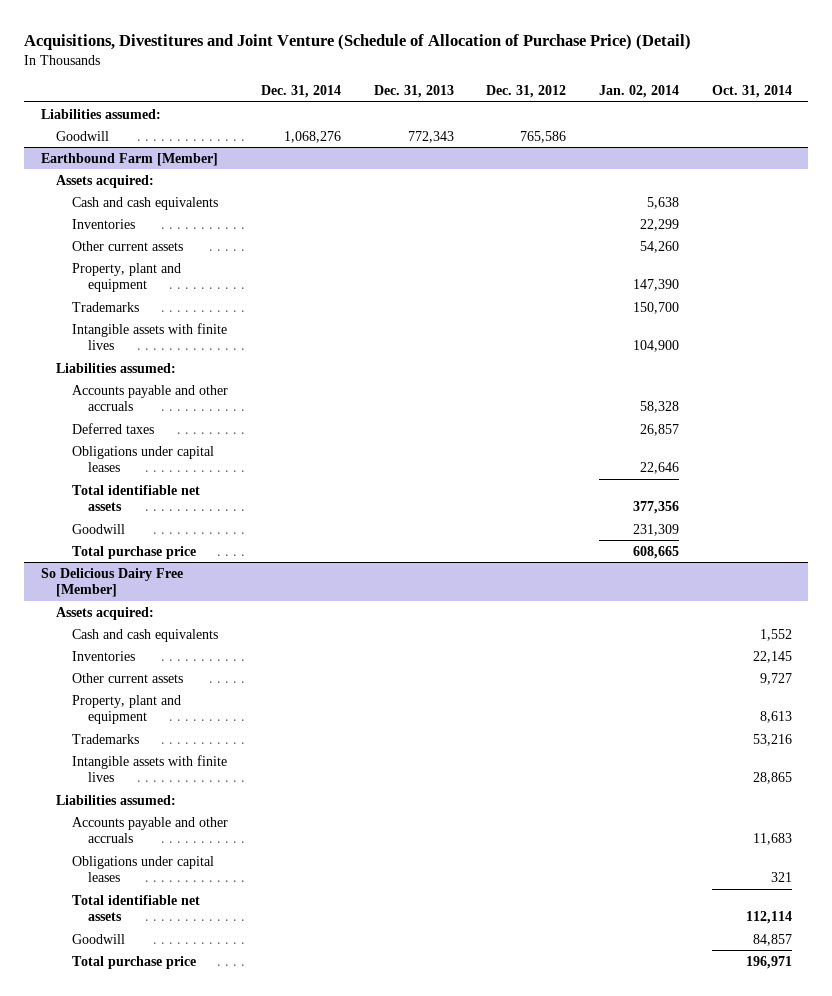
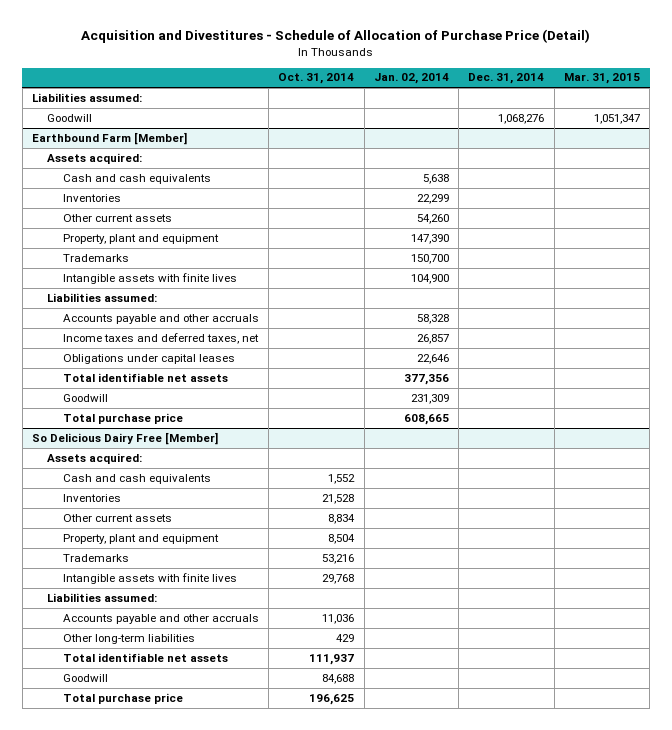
- Acquisitions, Divestitures and Joint Venture (Schedule of Allocation of Purchase Price) (Detail)
+ Acquisition and Divestitures - Schedule of Allocation of Purchase Price (Detail)
- | Dec. 31, 2014 | Dec. 31, 2013 | Dec. 31, 2012 | Jan. 02, 2014 | Oct. 31, 2014
+ | Oct. 31, 2014 | Jan. 02, 2014 | Dec. 31, 2014 | Mar. 31, 2015
@ Earthbound Farm [Member]
- Deferred taxes | | | | 26,857 |
+ Income taxes and deferred taxes, net | | 26,857 | |
@ So Delicious Dairy Free [Member]
- Inventories | | | | | 22,145
- Other current assets | | | | | 9,727
- Property, plant and equipment | | | | | 8,613
+ Inventories | 21,528 | | |
+ Other current assets | 8,834 | | |
+ Property, plant and equipment | 8,504 | | |
- Intangible assets with finite lives | | | | | 28,865
+ Intangible assets with finite lives | 29,768 | | |
- Accounts payable and other accruals | | | | | 11,683
- Obligations under capital leases | | | | | 321
- Total identifiable net assets | | | | | 112,114
- Goodwill | | | | | 84,857
- Total purchase price | | | | | 196,971
+ Accounts payable and other accruals | 11,036 | | |
+ Other long-term liabilities | 429 | | |
+ Total identifiable net assets | 111,937 | | |
+ Goodwill | 84,688 | | |
+ Total purchase price | 196,625 | | |

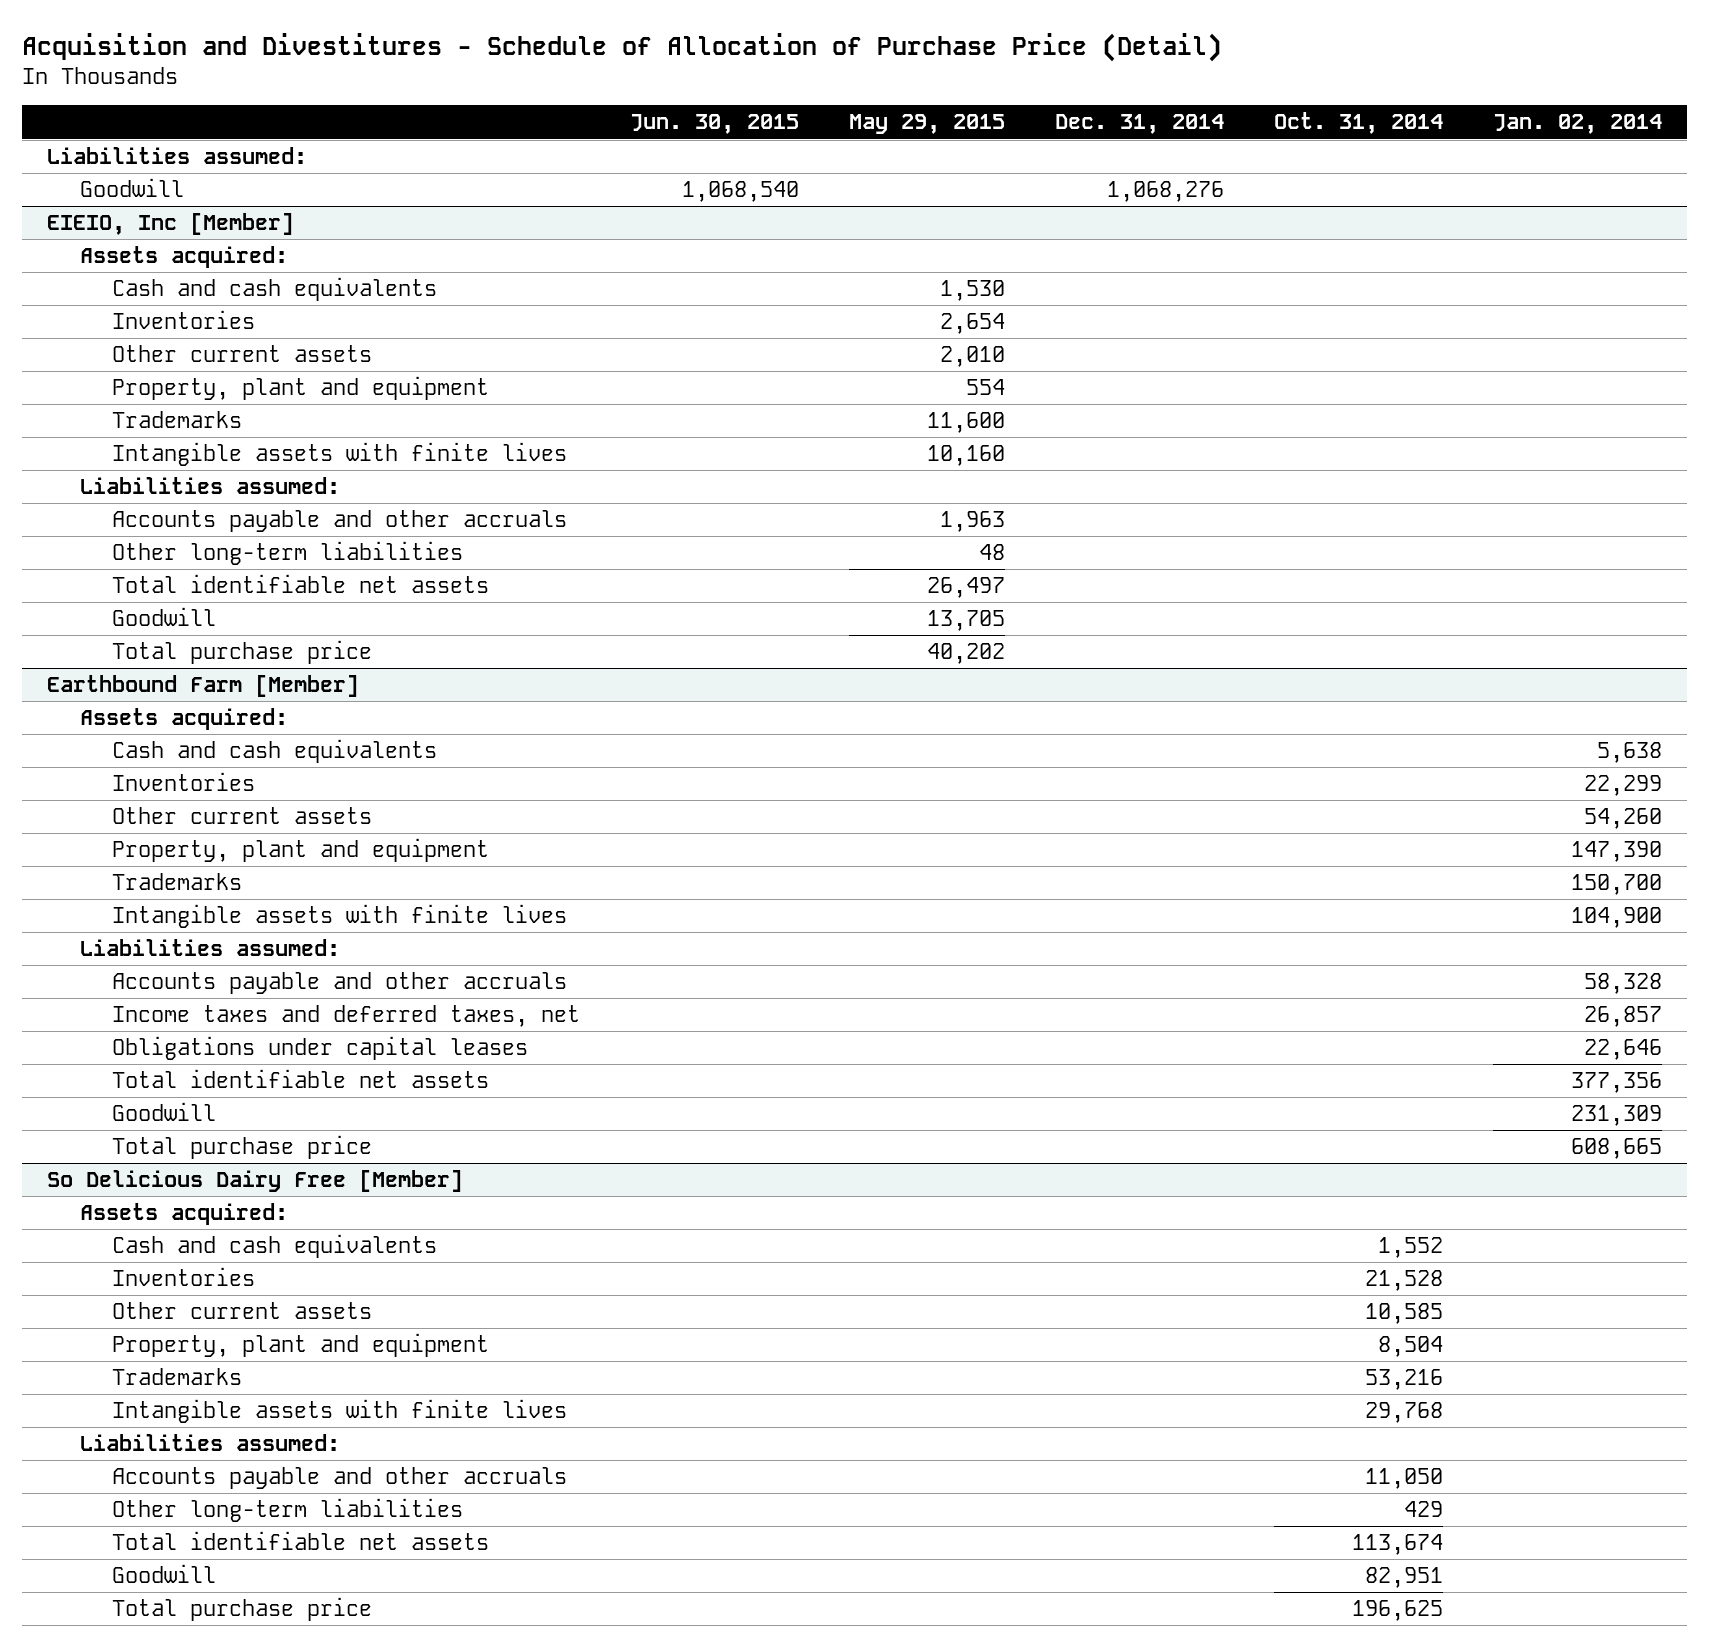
- | Oct. 31, 2014 | Jan. 02, 2014 | Dec. 31, 2014 | Mar. 31, 2015
+ | Jun. 30, 2015 | May 29, 2015 | Dec. 31, 2014 | Oct. 31, 2014 | Jan. 02, 2014
+ EIEIO, Inc [Member]
+ Assets acquired:
+ Cash and cash equivalents | | 1,530 | | |
+ Inventories | | 2,654 | | |
+ Other current assets | | 2,010 | | |
+ Property, plant and equipment | | 554 | | |
+ Trademarks | | 11,600 | | |
+ Intangible assets with finite lives | | 10,160 | | |
+ Liabilities assumed:
+ Accounts payable and other accruals | | 1,963 | | |
+ Other long-term liabilities | | 48 | | |
+ Total identifiable net assets | | 26,497 | | |
+ Goodwill | | 13,705 | | |
+ Total purchase price | | 40,202 | | |
@ So Delicious Dairy Free [Member]
- Other current assets | 8,834 | | |
+ Other current assets | | | | 10,585 |
- Accounts payable and other accruals | 11,036 | | |
+ Accounts payable and other accruals | | | | 11,050 |
- Total identifiable net assets | 111,937 | | |
- Goodwill | 84,688 | | |
+ Total identifiable net assets | | | | 113,674 |
+ Goodwill | | | | 82,951 |

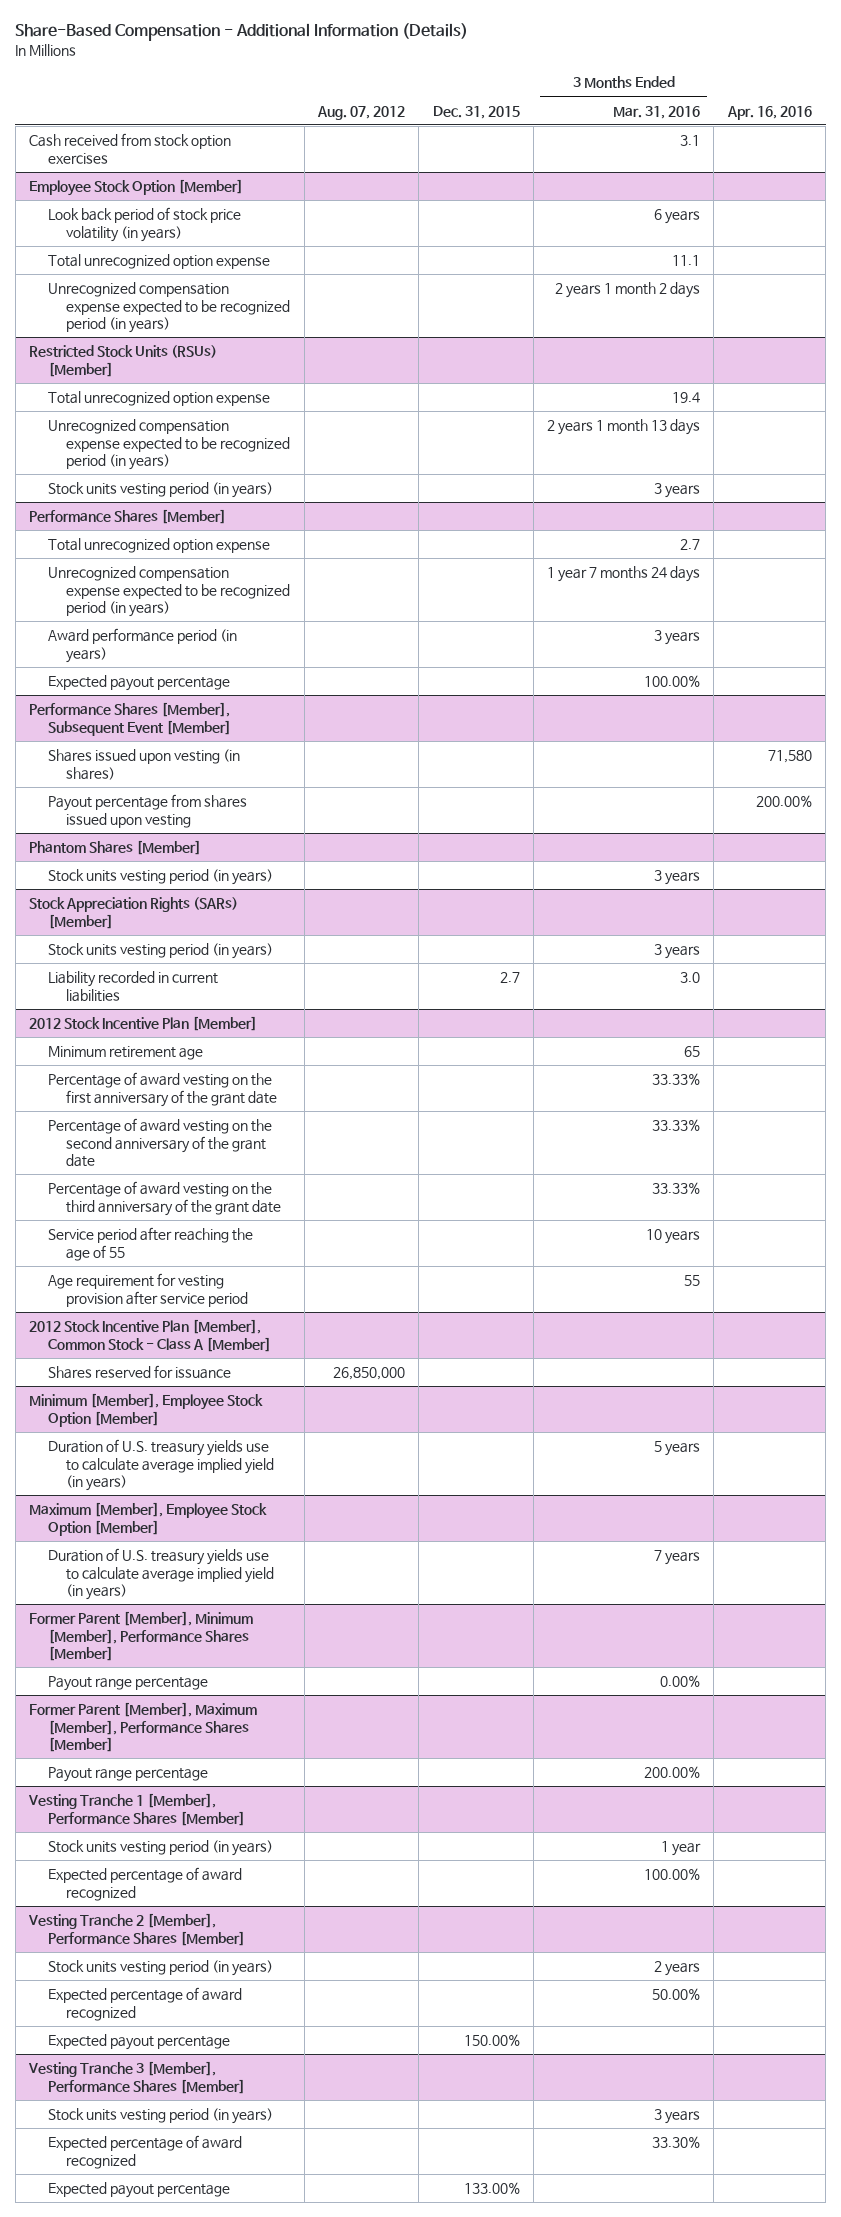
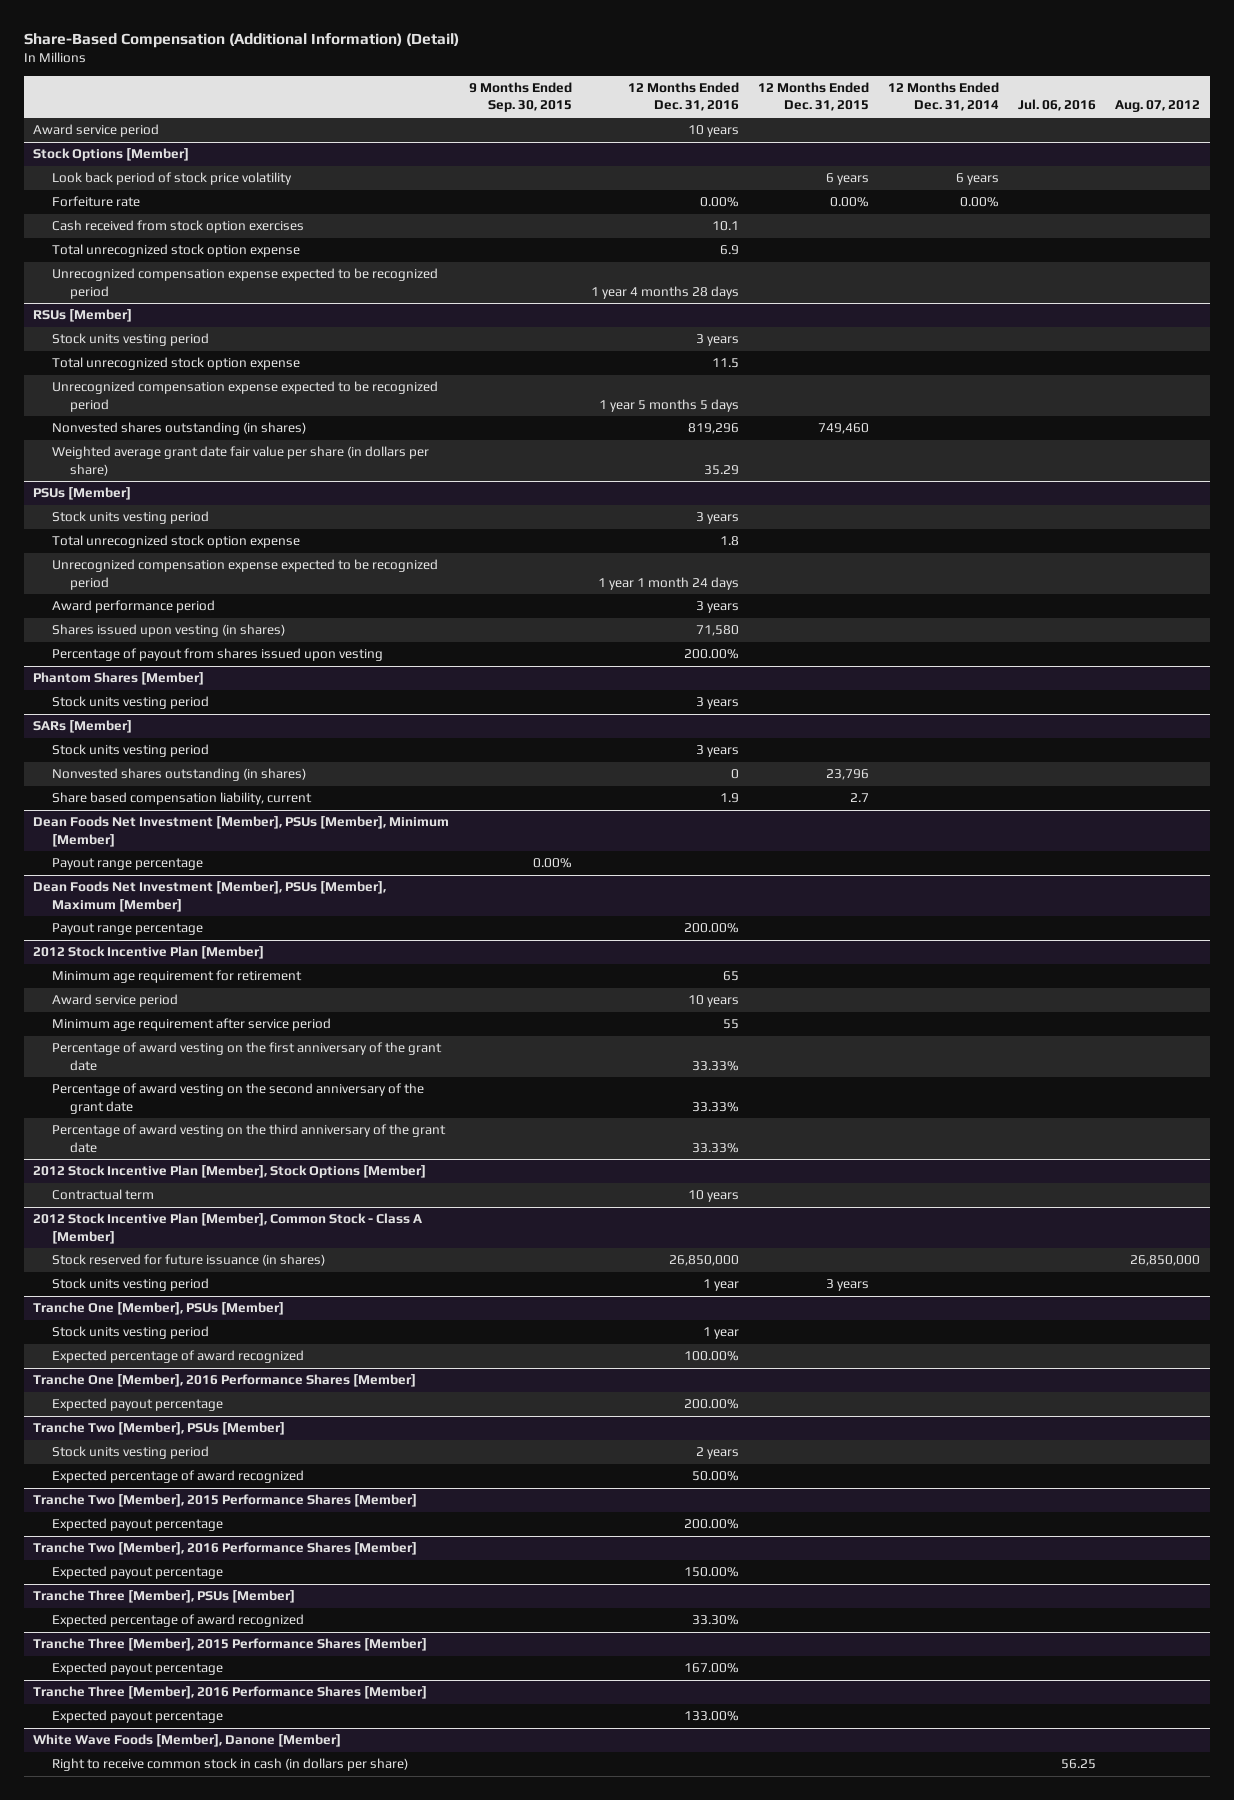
- Share-Based Compensation - Additional Information (Details)
+ Share-Based Compensation (Additional Information) (Detail)
- | Aug. 07, 2012 | Dec. 31, 2015 | 3 Months Ended Mar. 31, 2016 | Apr. 16, 2016
+ | 9 Months Ended Sep. 30, 2015 | 12 Months Ended Dec. 31, 2016 | 12 Months Ended Dec. 31, 2015 | 12 Months Ended Dec. 31, 2014 | Jul. 06, 2016 | Aug. 07, 2012
- Cash received from stock option exercises | | | 3.1 |
- Employee Stock Option [Member]
- Look back period of stock price volatility (in years) | | | 6 years |
- Total unrecognized option expense | | | 11.1 |
- Unrecognized compensation expense expected to be recognized period (in years) | | | 2 years 1 month 2 days |
- Restricted Stock Units (RSUs) [Member]
- Total unrecognized option expense | | | 19.4 |
- Unrecognized compensation expense expected to be recognized period (in years) | | | 2 years 1 month 13 days |
- Stock units vesting period (in years) | | | 3 years |
- Performance Shares [Member]
- Total unrecognized option expense | | | 2.7 |
- Unrecognized compensation expense expected to be recognized period (in years) | | | 1 year 7 months 24 days |
- Award performance period (in years) | | | 3 years |
- Expected payout percentage | | | 100.00% |
- Performance Shares [Member], Subsequent Event [Member]
- Shares issued upon vesting (in shares) | | | | 71,580
- Payout percentage from shares issued upon vesting | | | | 200.00%
+ Award service period | | 10 years | | | |
+ Stock Options [Member]
+ Look back period of stock price volatility | | | 6 years | 6 years | |
+ Forfeiture rate | | 0.00% | 0.00% | 0.00% | |
+ Cash received from stock option exercises | | 10.1 | | | |
+ Total unrecognized stock option expense | | 6.9 | | | |
+ Unrecognized compensation expense expected to be recognized period | | 1 year 4 months 28 days | | | |
+ RSUs [Member]
+ Stock units vesting period | | 3 years | | | |
+ Total unrecognized stock option expense | | 11.5 | | | |
+ Unrecognized compensation expense expected to be recognized period | | 1 year 5 months 5 days | | | |
+ Nonvested shares outstanding (in shares) | | 819,296 | 749,460 | | |
+ Weighted average grant date fair value per share (in dollars per share) | | 35.29 | | | |
+ PSUs [Member]
+ Stock units vesting period | | 3 years | | | |
+ Total unrecognized stock option expense | | 1.8 | | | |
+ Unrecognized compensation expense expected to be recognized period | | 1 year 1 month 24 days | | | |
+ Award performance period | | 3 years | | | |
+ Shares issued upon vesting (in shares) | | 71,580 | | | |
+ Percentage of payout from shares issued upon vesting | | 200.00% | | | |
@ Phantom Shares [Member]
- Stock units vesting period (in years) | | | 3 years |
- Stock Appreciation Rights (SARs) [Member]
- Stock units vesting period (in years) | | | 3 years |
- Liability recorded in current liabilities | | 2.7 | 3.0 |
@ Phantom Shares [Member]
+ Stock units vesting period | | 3 years | | | |
+ SARs [Member]
+ Stock units vesting period | | 3 years | | | |
+ Nonvested shares outstanding (in shares) | | 0 | 23,796 | | |
+ Share based compensation liability, current | | 1.9 | 2.7 | | |
+ Dean Foods Net Investment [Member], PSUs [Member], Minimum [Member]
+ Payout range percentage | 0.00% | | | | |
+ Dean Foods Net Investment [Member], PSUs [Member], Maximum [Member]
+ Payout range percentage | | 200.00% | | | |
@ 2012 Stock Incentive Plan [Member]
- Minimum retirement age | | | 65 |
+ Minimum age requirement for retirement | | 65 | | | |
+ Award service period | | 10 years | | | |
+ Minimum age requirement after service period | | 55 | | | |
- Service period after reaching the age of 55 | | | 10 years |
- Age requirement for vesting provision after service period | | | 55 |
+ 2012 Stock Incentive Plan [Member], Stock Options [Member]
+ Contractual term | | 10 years | | | |
@ 2012 Stock Incentive Plan [Member], Common Stock - Class A [Member]
- Shares reserved for issuance | 26,850,000 | | |
- Minimum [Member], Employee Stock Option [Member]
- Duration of U.S. treasury yields use to calculate average implied yield (in years) | | | 5 years |
- Maximum [Member], Employee Stock Option [Member]
- Duration of U.S. treasury yields use to calculate average implied yield (in years) | | | 7 years |
- Former Parent [Member], Minimum [Member], Performance Shares [Member]
- Payout range percentage | | | 0.00% |
- Former Parent [Member], Maximum [Member], Performance Shares [Member]
- Payout range percentage | | | 200.00% |
- Vesting Tranche 1 [Member], Performance Shares [Member]
- Stock units vesting period (in years) | | | 1 year |
- Expected percentage of award recognized | | | 100.00% |
- Vesting Tranche 2 [Member], Performance Shares [Member]
- Stock units vesting period (in years) | | | 2 years |
- Expected percentage of award recognized | | | 50.00% |
- Expected payout percentage | | 150.00% | |
- Vesting Tranche 3 [Member], Performance Shares [Member]
- Stock units vesting period (in years) | | | 3 years |
- Expected percentage of award recognized | | | 33.30% |
- Expected payout percentage | | 133.00% | |
@ 2012 Stock Incentive Plan [Member], Common Stock - Class A [Member]
+ Stock reserved for future issuance (in shares) | | 26,850,000 | | | | 26,850,000
+ Stock units vesting period | | 1 year | 3 years | | |
+ Tranche One [Member], PSUs [Member]
+ Stock units vesting period | | 1 year | | | |
+ Expected percentage of award recognized | | 100.00% | | | |
+ Tranche One [Member], 2016 Performance Shares [Member]
+ Expected payout percentage | | 200.00% | | | |
+ Tranche Two [Member], PSUs [Member]
+ Stock units vesting period | | 2 years | | | |
+ Expected percentage of award recognized | | 50.00% | | | |
+ Tranche Two [Member], 2015 Performance Shares [Member]
+ Expected payout percentage | | 200.00% | | | |
+ Tranche Two [Member], 2016 Performance Shares [Member]
+ Expected payout percentage | | 150.00% | | | |
+ Tranche Three [Member], PSUs [Member]
+ Expected percentage of award recognized | | 33.30% | | | |
+ Tranche Three [Member], 2015 Performance Shares [Member]
+ Expected payout percentage | | 167.00% | | | |
+ Tranche Three [Member], 2016 Performance Shares [Member]
+ Expected payout percentage | | 133.00% | | | |
+ White Wave Foods [Member], Danone [Member]
+ Right to receive common stock in cash (in dollars per share) | | | | | 56.25 |

